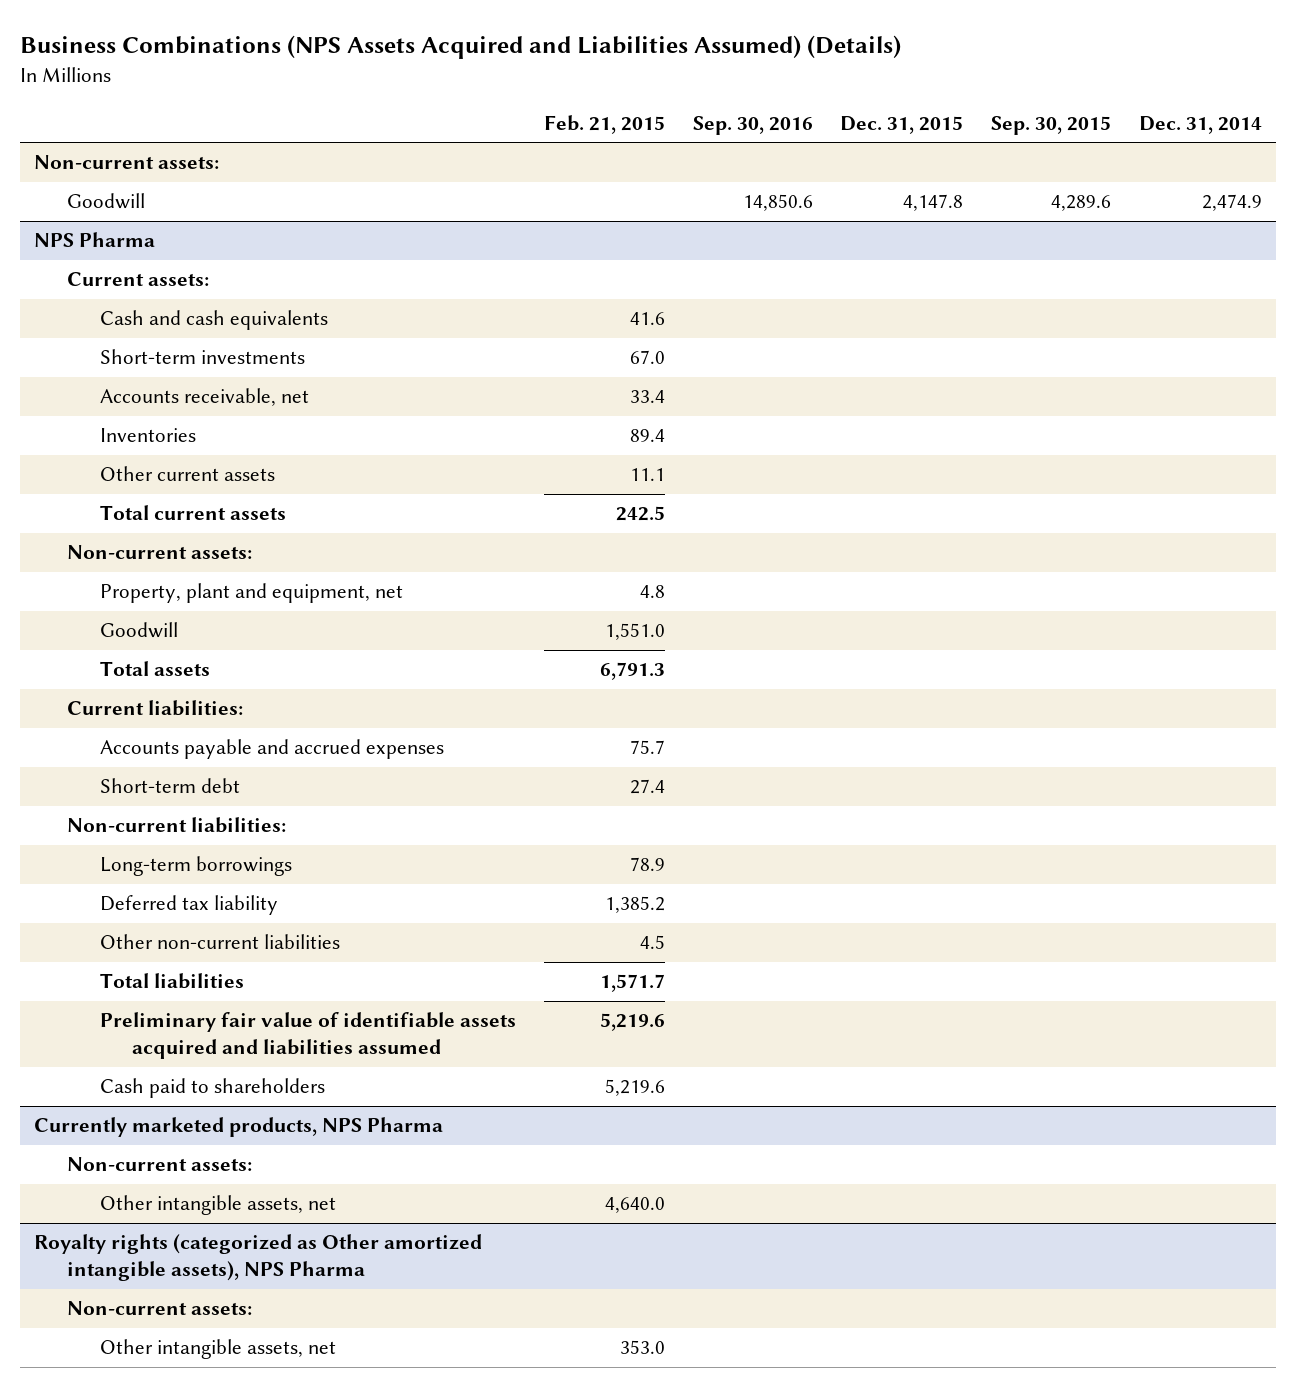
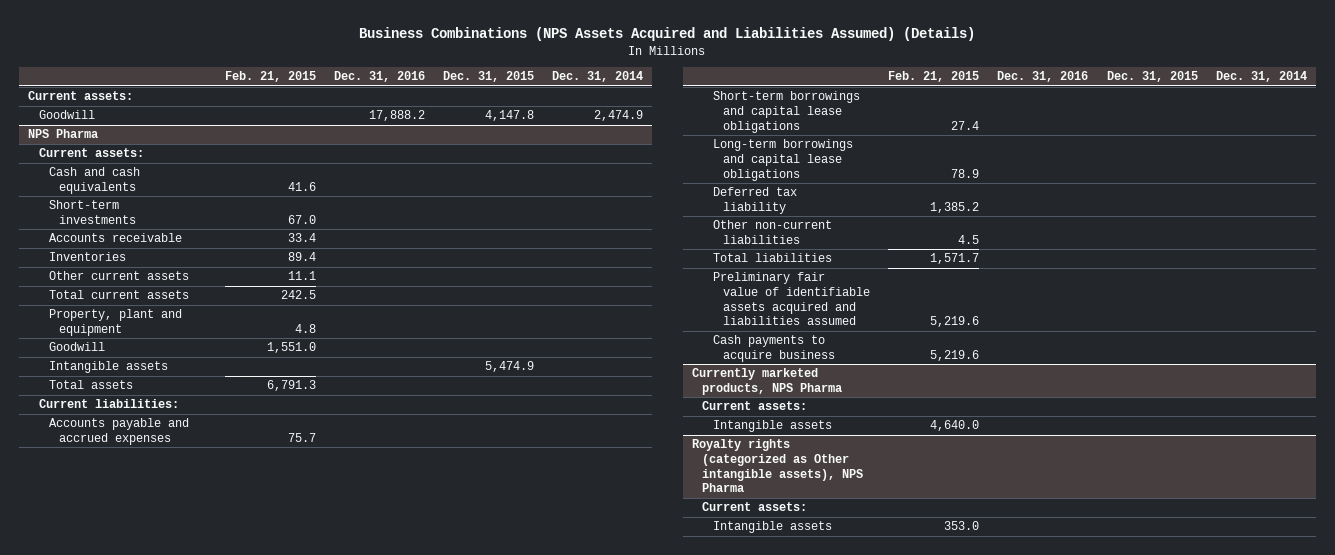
- | Feb. 21, 2015 | Sep. 30, 2016 | Dec. 31, 2015 | Sep. 30, 2015 | Dec. 31, 2014
+ | Feb. 21, 2015 | Dec. 31, 2016 | Dec. 31, 2015 | Dec. 31, 2014
- Non-current assets:
+ Current assets:
@ NPS Pharma
- Accounts receivable, net | 33.4 | | | |
+ Accounts receivable | 33.4 | | |
- Non-current assets:
- Property, plant and equipment, net | 4.8 | | | |
+ Property, plant and equipment | 4.8 | | |
+ Intangible assets | | | 5,474.9 |
- Short-term debt | 27.4 | | | |
- Non-current liabilities:
- Long-term borrowings | 78.9 | | | |
+ Short-term borrowings and capital lease obligations | 27.4 | | |
+ Long-term borrowings and capital lease obligations | 78.9 | | |
- Cash paid to shareholders | 5,219.6 | | | |
+ Cash payments to acquire business | 5,219.6 | | |
@ Currently marketed products, NPS Pharma
- Non-current assets:
- Other intangible assets, net | 4,640.0 | | | |
- Royalty rights (categorized as Other amortized intangible assets), NPS Pharma
- Non-current assets:
- Other intangible assets, net | 353.0 | | | |
@ Currently marketed products, NPS Pharma
+ Current assets:
+ Intangible assets | 4,640.0 | | |
+ Royalty rights (categorized as Other intangible assets), NPS Pharma
+ Current assets:
+ Intangible assets | 353.0 | | |

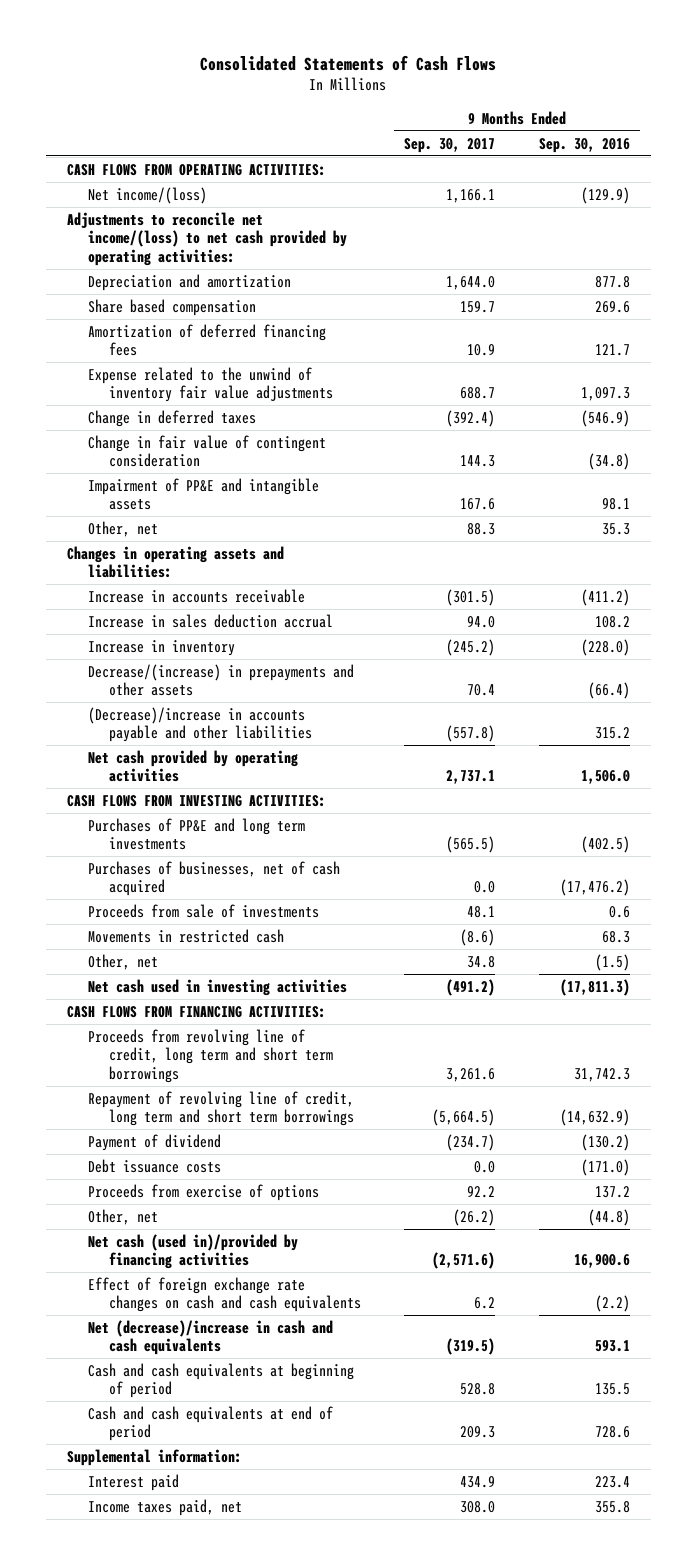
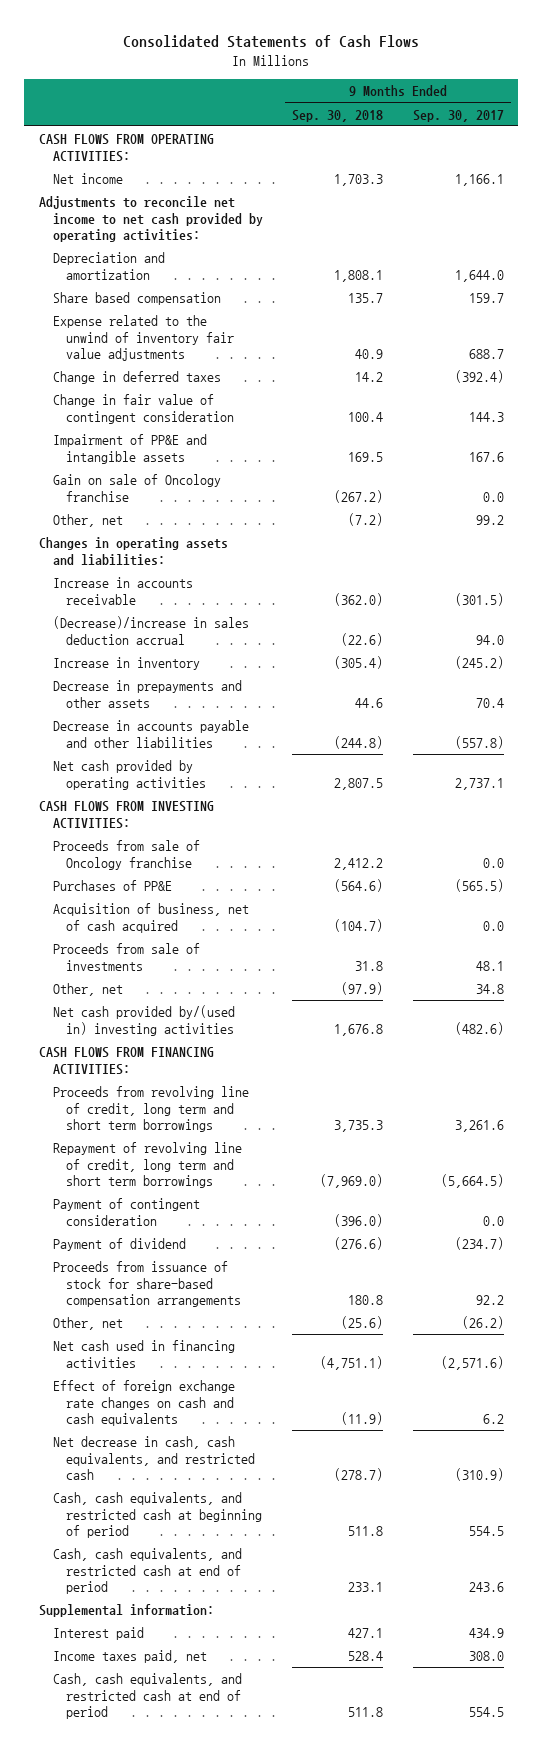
- | 9 Months Ended Sep. 30, 2017 | 9 Months Ended Sep. 30, 2016
+ | 9 Months Ended Sep. 30, 2018 | 9 Months Ended Sep. 30, 2017
- Net income/(loss) | 1,166.1 | (129.9)
- Adjustments to reconcile net income/(loss) to net cash provided by operating activities:
+ Net income | 1,703.3 | 1,166.1
+ Adjustments to reconcile net income to net cash provided by operating activities:
- Amortization of deferred financing fees | 10.9 | 121.7
- Other, net | 88.3 | 35.3
+ Gain on sale of Oncology franchise | (267.2) | 0.0
+ Other, net | (7.2) | 99.2
- Increase in sales deduction accrual | 94.0 | 108.2
+ (Decrease)/increase in sales deduction accrual | (22.6) | 94.0
- Decrease/(increase) in prepayments and other assets | 70.4 | (66.4)
- (Decrease)/increase in accounts payable and other liabilities | (557.8) | 315.2
+ Decrease in prepayments and other assets | 44.6 | 70.4
+ Decrease in accounts payable and other liabilities | (244.8) | (557.8)
- Purchases of PP&E and long term investments | (565.5) | (402.5)
- Purchases of businesses, net of cash acquired | 0.0 | (17,476.2)
+ Proceeds from sale of Oncology franchise | 2,412.2 | 0.0
+ Purchases of PP&E | (564.6) | (565.5)
+ Acquisition of business, net of cash acquired | (104.7) | 0.0
- Movements in restricted cash | (8.6) | 68.3
- Net cash used in investing activities | (491.2) | (17,811.3)
+ Net cash provided by/(used in) investing activities | 1,676.8 | (482.6)
+ Payment of contingent consideration | (396.0) | 0.0
- Debt issuance costs | 0.0 | (171.0)
- Proceeds from exercise of options | 92.2 | 137.2
+ Proceeds from issuance of stock for share-based compensation arrangements | 180.8 | 92.2
- Net cash (used in)/provided by financing activities | (2,571.6) | 16,900.6
+ Net cash used in financing activities | (4,751.1) | (2,571.6)
- Net (decrease)/increase in cash and cash equivalents | (319.5) | 593.1
- Cash and cash equivalents at beginning of period | 528.8 | 135.5
- Cash and cash equivalents at end of period | 209.3 | 728.6
+ Net decrease in cash, cash equivalents, and restricted cash | (278.7) | (310.9)
+ Cash, cash equivalents, and restricted cash at beginning of period | 511.8 | 554.5
+ Cash, cash equivalents, and restricted cash at end of period | 233.1 | 243.6
+ Cash, cash equivalents, and restricted cash at end of period | 511.8 | 554.5

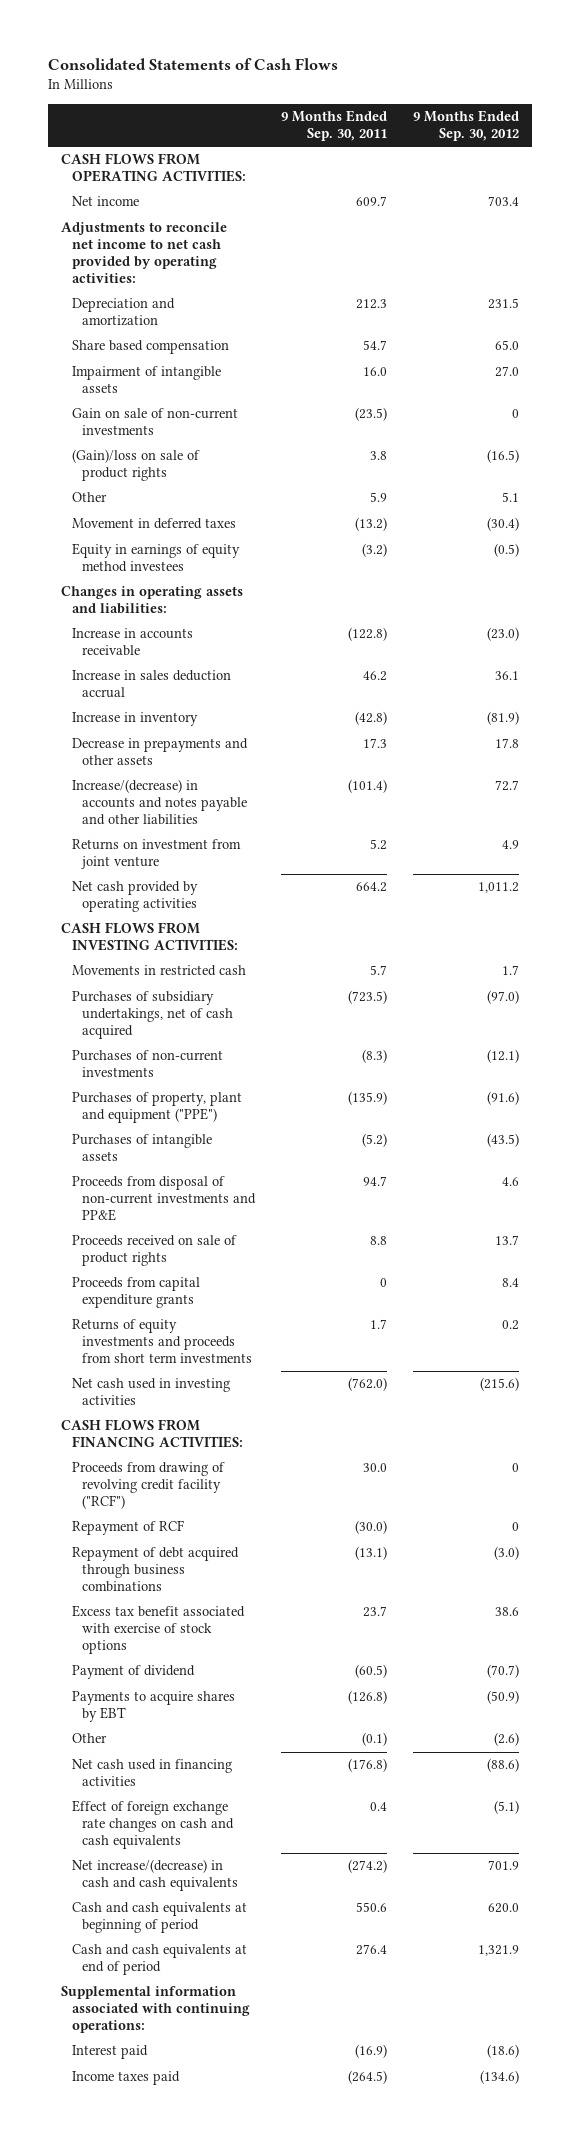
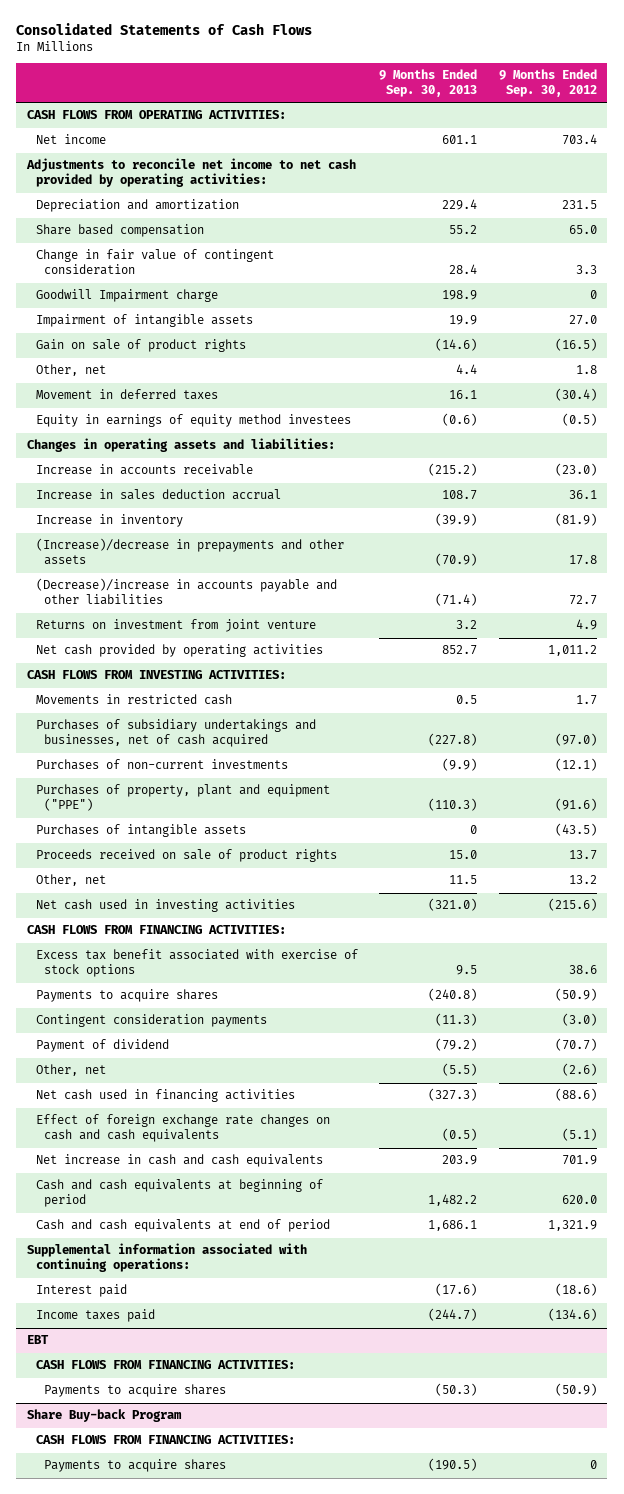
- | 9 Months Ended Sep. 30, 2011 | 9 Months Ended Sep. 30, 2012
+ | 9 Months Ended Sep. 30, 2013 | 9 Months Ended Sep. 30, 2012
+ Change in fair value of contingent consideration | 28.4 | 3.3
+ Goodwill Impairment charge | 198.9 | 0
- Gain on sale of non-current investments | (23.5) | 0
- (Gain)/loss on sale of product rights | 3.8 | (16.5)
- Other | 5.9 | 5.1
+ Gain on sale of product rights | (14.6) | (16.5)
+ Other, net | 4.4 | 1.8
- Decrease in prepayments and other assets | 17.3 | 17.8
- Increase/(decrease) in accounts and notes payable and other liabilities | (101.4) | 72.7
+ (Increase)/decrease in prepayments and other assets | (70.9) | 17.8
+ (Decrease)/increase in accounts payable and other liabilities | (71.4) | 72.7
- Purchases of subsidiary undertakings, net of cash acquired | (723.5) | (97.0)
+ Purchases of subsidiary undertakings and businesses, net of cash acquired | (227.8) | (97.0)
- Proceeds from disposal of non-current investments and PP&E | 94.7 | 4.6
- Proceeds from capital expenditure grants | 0 | 8.4
- Returns of equity investments and proceeds from short term investments | 1.7 | 0.2
+ Other, net | 11.5 | 13.2
- Proceeds from drawing of revolving credit facility ("RCF") | 30.0 | 0
- Repayment of RCF | (30.0) | 0
- Repayment of debt acquired through business combinations | (13.1) | (3.0)
+ Payments to acquire shares | (240.8) | (50.9)
+ Contingent consideration payments | (11.3) | (3.0)
- Payments to acquire shares by EBT | (126.8) | (50.9)
- Other | (0.1) | (2.6)
+ Other, net | (5.5) | (2.6)
- Net increase/(decrease) in cash and cash equivalents | (274.2) | 701.9
+ Net increase in cash and cash equivalents | 203.9 | 701.9
+ EBT
+ CASH FLOWS FROM FINANCING ACTIVITIES:
+ Payments to acquire shares | (50.3) | (50.9)
+ Share Buy-back Program
+ CASH FLOWS FROM FINANCING ACTIVITIES:
+ Payments to acquire shares | (190.5) | 0

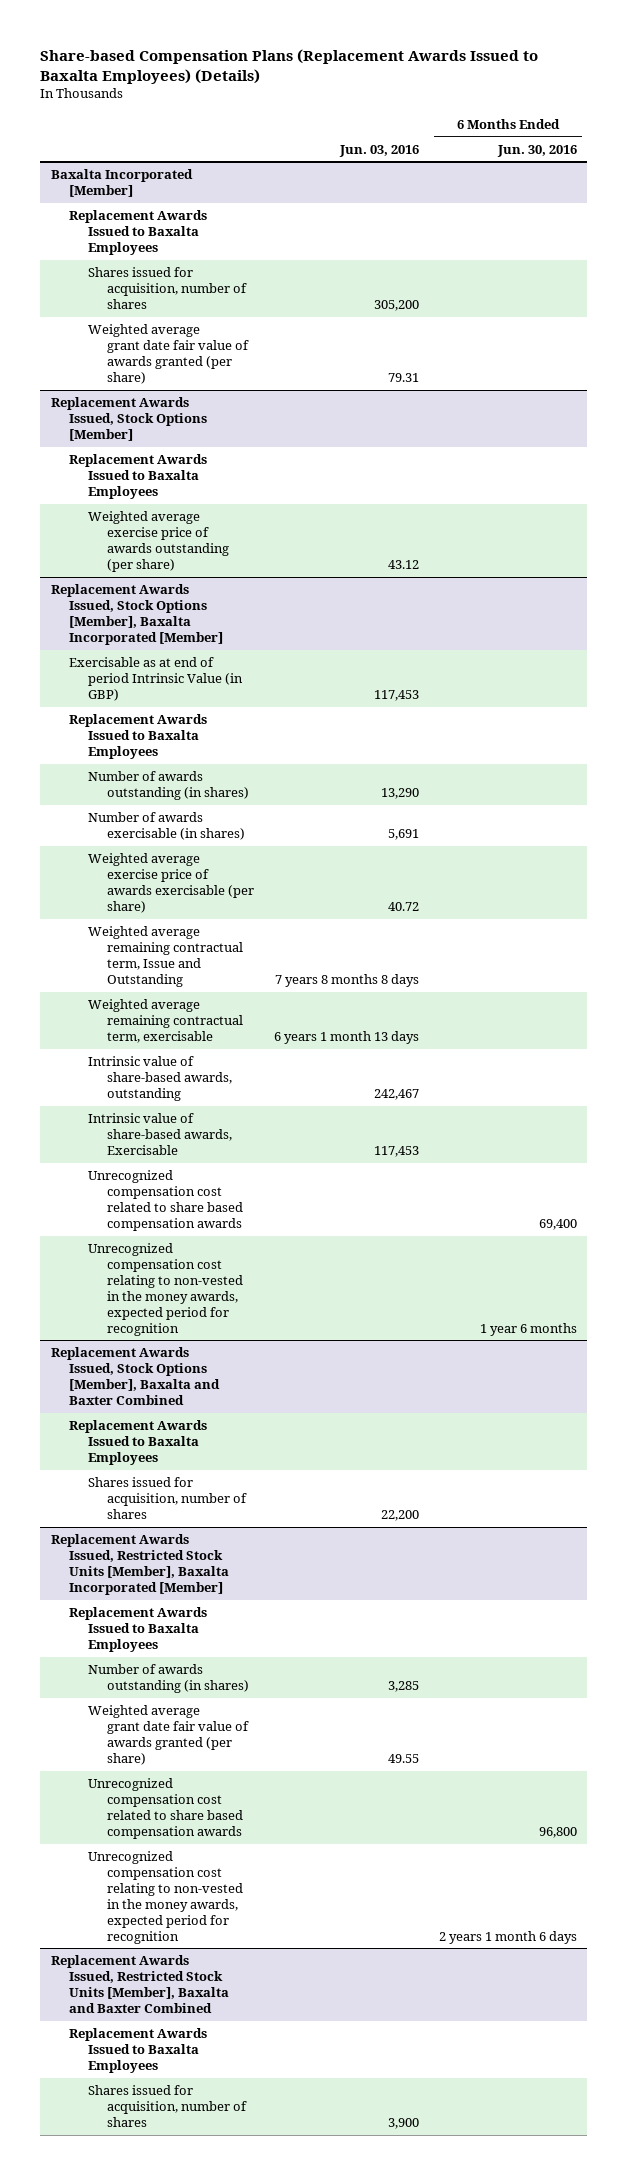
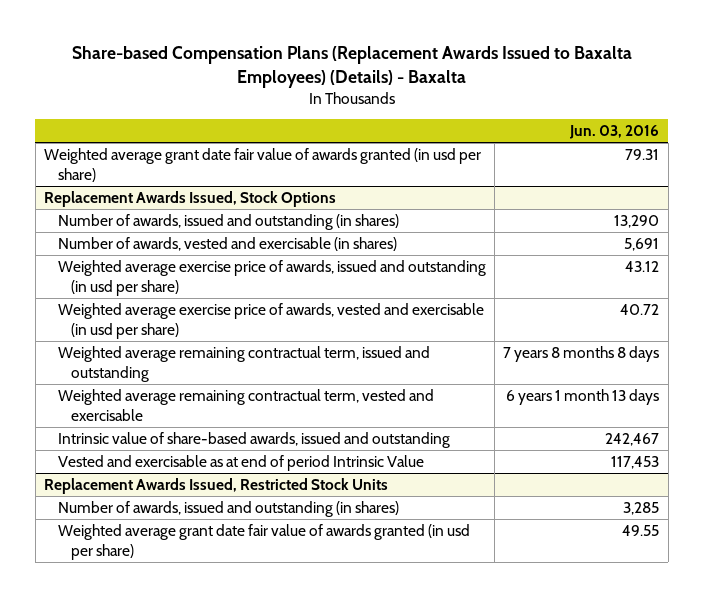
- Share-based Compensation Plans (Replacement Awards Issued to Baxalta Employees) (Details)
+ Share-based Compensation Plans (Replacement Awards Issued to Baxalta Employees) (Details) - Baxalta
- | Jun. 03, 2016 | 6 Months Ended Jun. 30, 2016
+ | Jun. 03, 2016
- Baxalta Incorporated [Member]
- Replacement Awards Issued to Baxalta Employees
- Shares issued for acquisition, number of shares | 305,200 |
- Weighted average grant date fair value of awards granted (per share) | 79.31 |
- Replacement Awards Issued, Stock Options [Member]
- Replacement Awards Issued to Baxalta Employees
- Weighted average exercise price of awards outstanding (per share) | 43.12 |
- Replacement Awards Issued, Stock Options [Member], Baxalta Incorporated [Member]
- Exercisable as at end of period Intrinsic Value (in GBP) | 117,453 |
- Replacement Awards Issued to Baxalta Employees
- Number of awards outstanding (in shares) | 13,290 |
- Number of awards exercisable (in shares) | 5,691 |
- Weighted average exercise price of awards exercisable (per share) | 40.72 |
- Weighted average remaining contractual term, Issue and Outstanding | 7 years 8 months 8 days |
- Weighted average remaining contractual term, exercisable | 6 years 1 month 13 days |
- Intrinsic value of share-based awards, outstanding | 242,467 |
- Intrinsic value of share-based awards, Exercisable | 117,453 |
- Unrecognized compensation cost related to share based compensation awards | | 69,400
- Unrecognized compensation cost relating to non-vested in the money awards, expected period for recognition | | 1 year 6 months
- Replacement Awards Issued, Stock Options [Member], Baxalta and Baxter Combined
- Replacement Awards Issued to Baxalta Employees
- Shares issued for acquisition, number of shares | 22,200 |
- Replacement Awards Issued, Restricted Stock Units [Member], Baxalta Incorporated [Member]
- Replacement Awards Issued to Baxalta Employees
- Number of awards outstanding (in shares) | 3,285 |
- Weighted average grant date fair value of awards granted (per share) | 49.55 |
- Unrecognized compensation cost related to share based compensation awards | | 96,800
- Unrecognized compensation cost relating to non-vested in the money awards, expected period for recognition | | 2 years 1 month 6 days
- Replacement Awards Issued, Restricted Stock Units [Member], Baxalta and Baxter Combined
- Replacement Awards Issued to Baxalta Employees
- Shares issued for acquisition, number of shares | 3,900 |
+ Weighted average grant date fair value of awards granted (in usd per share) | 79.31
+ Replacement Awards Issued, Stock Options
+ Number of awards, issued and outstanding (in shares) | 13,290
+ Number of awards, vested and exercisable (in shares) | 5,691
+ Weighted average exercise price of awards, issued and outstanding (in usd per share) | 43.12
+ Weighted average exercise price of awards, vested and exercisable (in usd per share) | 40.72
+ Weighted average remaining contractual term, issued and outstanding | 7 years 8 months 8 days
+ Weighted average remaining contractual term, vested and exercisable | 6 years 1 month 13 days
+ Intrinsic value of share-based awards, issued and outstanding | 242,467
+ Vested and exercisable as at end of period Intrinsic Value | 117,453
+ Replacement Awards Issued, Restricted Stock Units
+ Number of awards, issued and outstanding (in shares) | 3,285
+ Weighted average grant date fair value of awards granted (in usd per share) | 49.55

